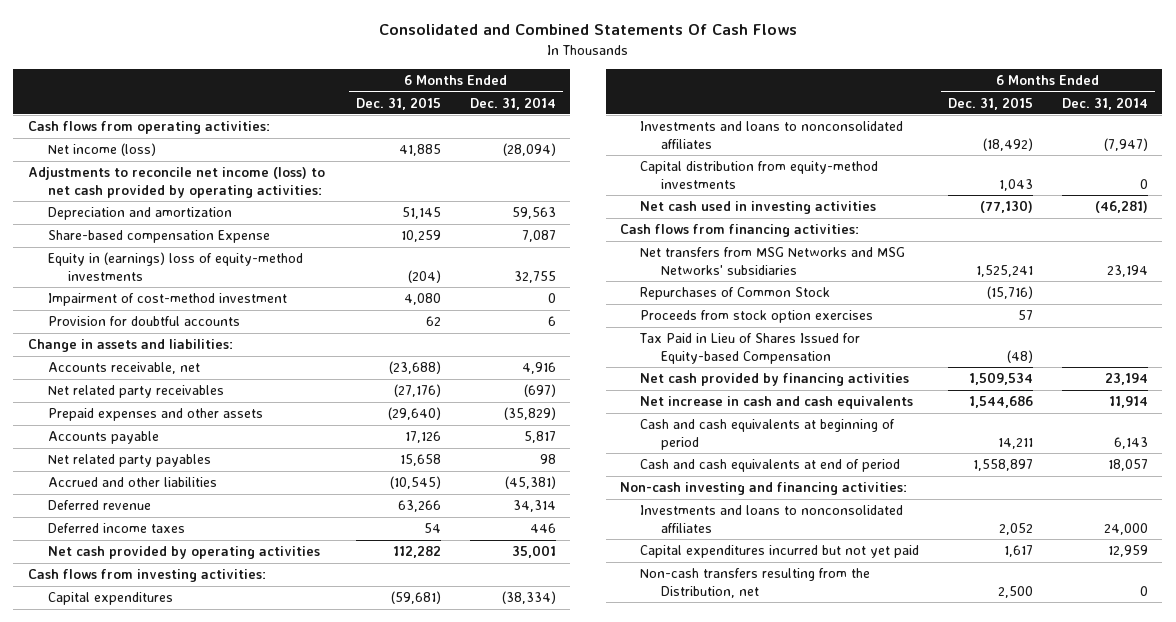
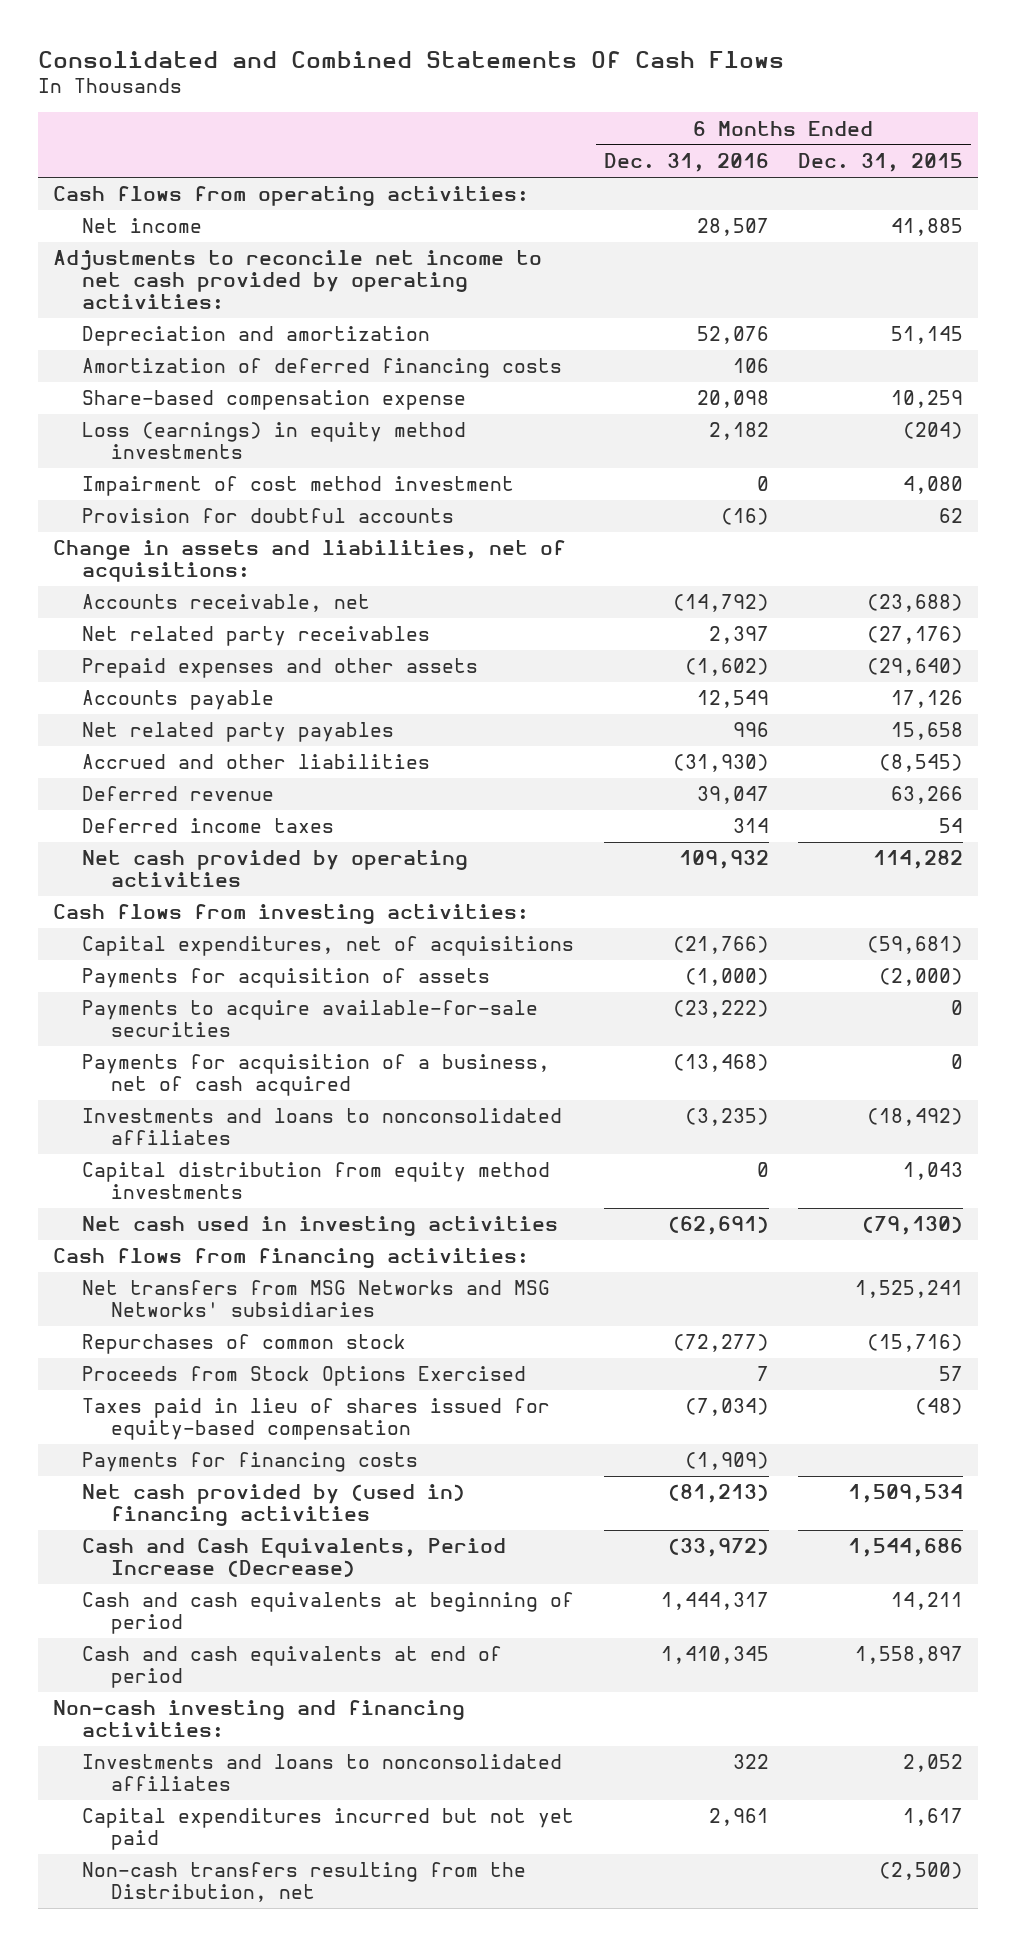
- | 6 Months Ended Dec. 31, 2015 | 6 Months Ended Dec. 31, 2014
+ | 6 Months Ended Dec. 31, 2016 | 6 Months Ended Dec. 31, 2015
- Net income (loss) | 41,885 | (28,094)
- Adjustments to reconcile net income (loss) to net cash provided by operating activities:
+ Net income | 28,507 | 41,885
+ Adjustments to reconcile net income to net cash provided by operating activities:
- Share-based compensation Expense | 10,259 | 7,087
- Equity in (earnings) loss of equity-method investments | (204) | 32,755
- Impairment of cost-method investment | 4,080 | 0
+ Amortization of deferred financing costs | 106 |
+ Share-based compensation expense | 20,098 | 10,259
+ Loss (earnings) in equity method investments | 2,182 | (204)
+ Impairment of cost method investment | 0 | 4,080
- Change in assets and liabilities:
+ Change in assets and liabilities, net of acquisitions:
- Accrued and other liabilities | (10,545) | (45,381)
+ Accrued and other liabilities | (31,930) | (8,545)
- Net cash provided by operating activities | 112,282 | 35,001
+ Net cash provided by operating activities | 109,932 | 114,282
- Capital expenditures | (59,681) | (38,334)
+ Capital expenditures, net of acquisitions | (21,766) | (59,681)
+ Payments for acquisition of assets | (1,000) | (2,000)
+ Payments to acquire available-for-sale securities | (23,222) | 0
+ Payments for acquisition of a business, net of cash acquired | (13,468) | 0
- Capital distribution from equity-method investments | 1,043 | 0
- Net cash used in investing activities | (77,130) | (46,281)
+ Capital distribution from equity method investments | 0 | 1,043
+ Net cash used in investing activities | (62,691) | (79,130)
- Repurchases of Common Stock | (15,716) |
- Proceeds from stock option exercises | 57 |
- Tax Paid in Lieu of Shares Issued for Equity-based Compensation | (48) |
- Net cash provided by financing activities | 1,509,534 | 23,194
- Net increase in cash and cash equivalents | 1,544,686 | 11,914
+ Repurchases of common stock | (72,277) | (15,716)
+ Proceeds from Stock Options Exercised | 7 | 57
+ Taxes paid in lieu of shares issued for equity-based compensation | (7,034) | (48)
+ Payments for financing costs | (1,909) |
+ Net cash provided by (used in) financing activities | (81,213) | 1,509,534
+ Cash and Cash Equivalents, Period Increase (Decrease) | (33,972) | 1,544,686
- Non-cash transfers resulting from the Distribution, net | 2,500 | 0
+ Non-cash transfers resulting from the Distribution, net | | (2,500)

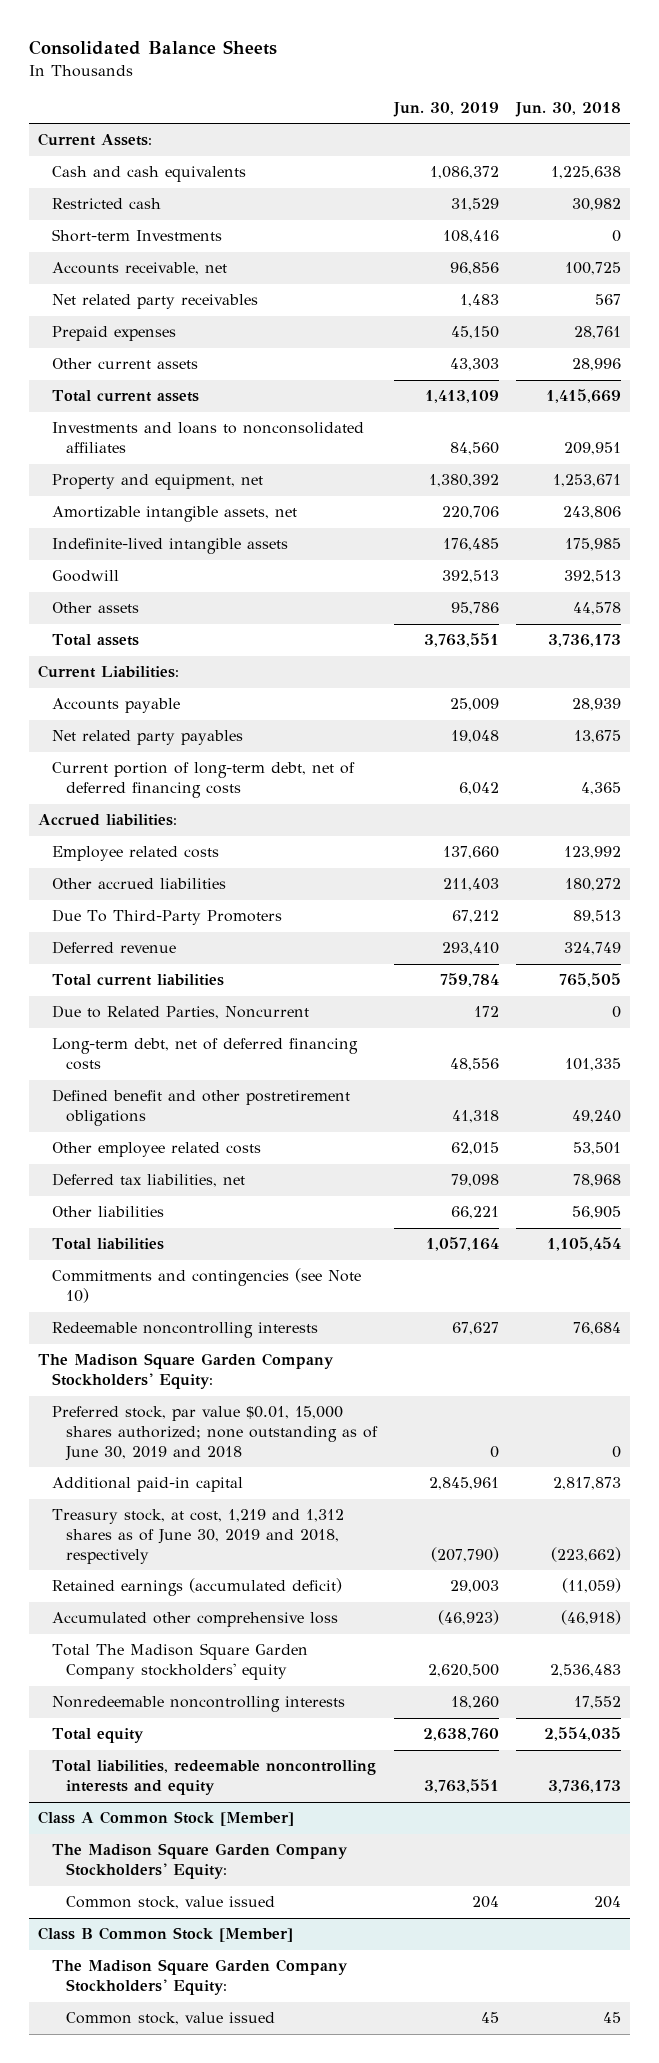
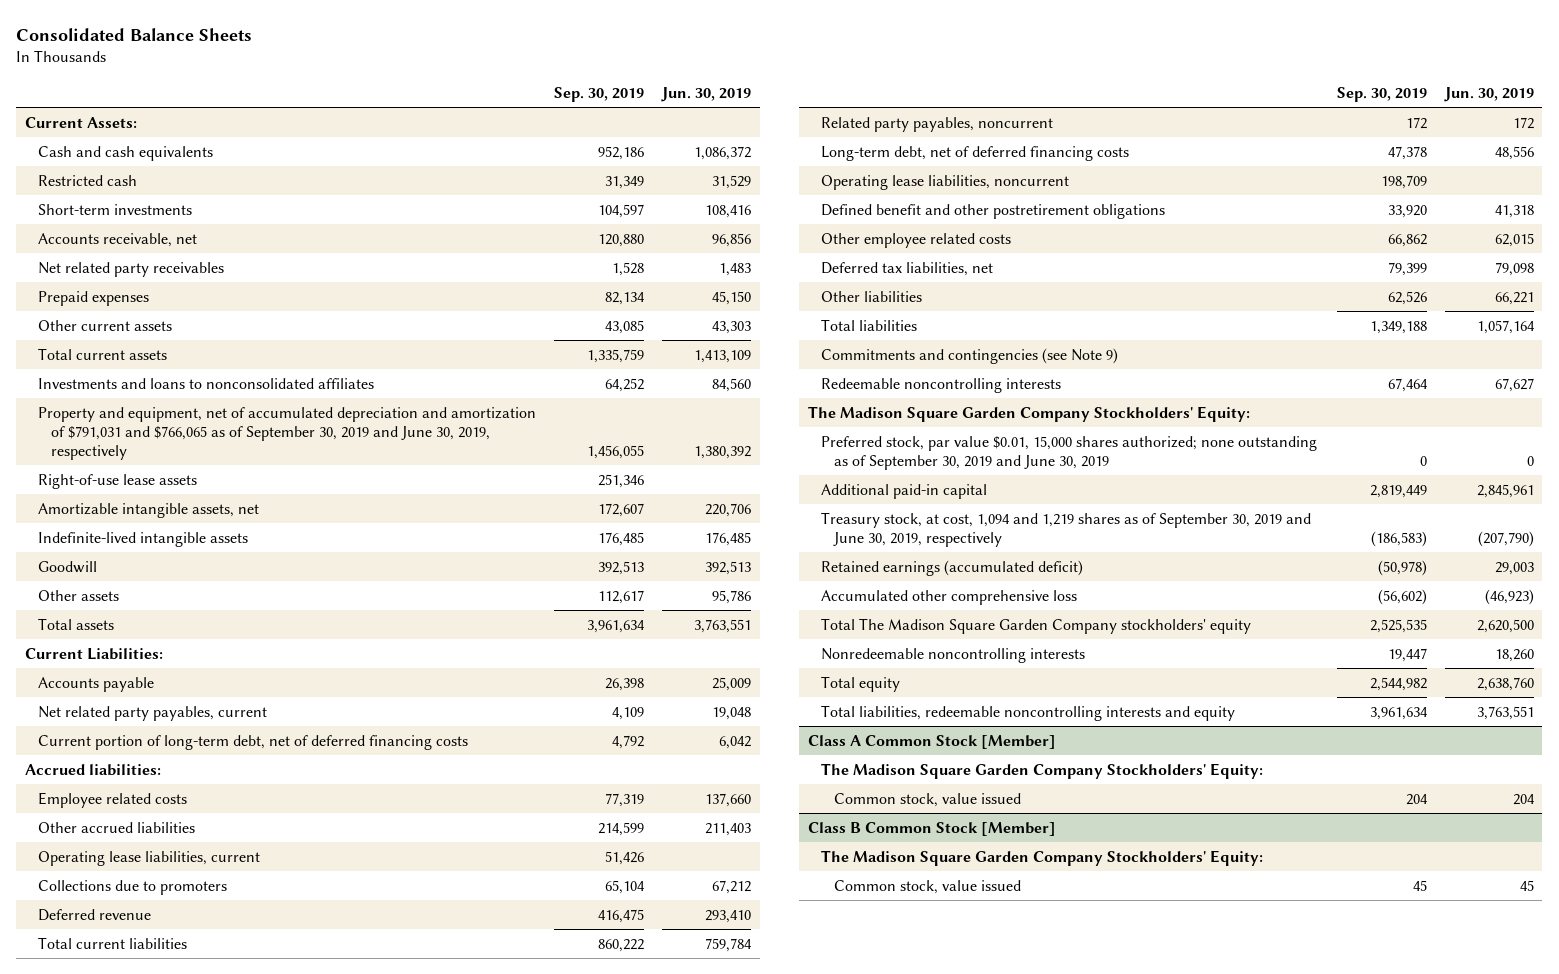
- | Jun. 30, 2019 | Jun. 30, 2018
+ | Sep. 30, 2019 | Jun. 30, 2019
- Short-term Investments | 108,416 | 0
+ Short-term investments | 104,597 | 108,416
- Property and equipment, net | 1,380,392 | 1,253,671
+ Property and equipment, net of accumulated depreciation and amortization of $791,031 and $766,065 as of September 30, 2019 and June 30, 2019, respectively | 1,456,055 | 1,380,392
+ Right-of-use lease assets | 251,346 |
- Net related party payables | 19,048 | 13,675
+ Net related party payables, current | 4,109 | 19,048
- Due To Third-Party Promoters | 67,212 | 89,513
+ Operating lease liabilities, current | 51,426 |
+ Collections due to promoters | 65,104 | 67,212
- Due to Related Parties, Noncurrent | 172 | 0
+ Related party payables, noncurrent | 172 | 172
+ Operating lease liabilities, noncurrent | 198,709 |
- Commitments and contingencies (see Note 10)
+ Commitments and contingencies (see Note 9)
- Preferred stock, par value $0.01, 15,000 shares authorized; none outstanding as of June 30, 2019 and 2018 | 0 | 0
+ Preferred stock, par value $0.01, 15,000 shares authorized; none outstanding as of September 30, 2019 and June 30, 2019 | 0 | 0
- Treasury stock, at cost, 1,219 and 1,312 shares as of June 30, 2019 and 2018, respectively | (207,790) | (223,662)
+ Treasury stock, at cost, 1,094 and 1,219 shares as of September 30, 2019 and June 30, 2019, respectively | (186,583) | (207,790)

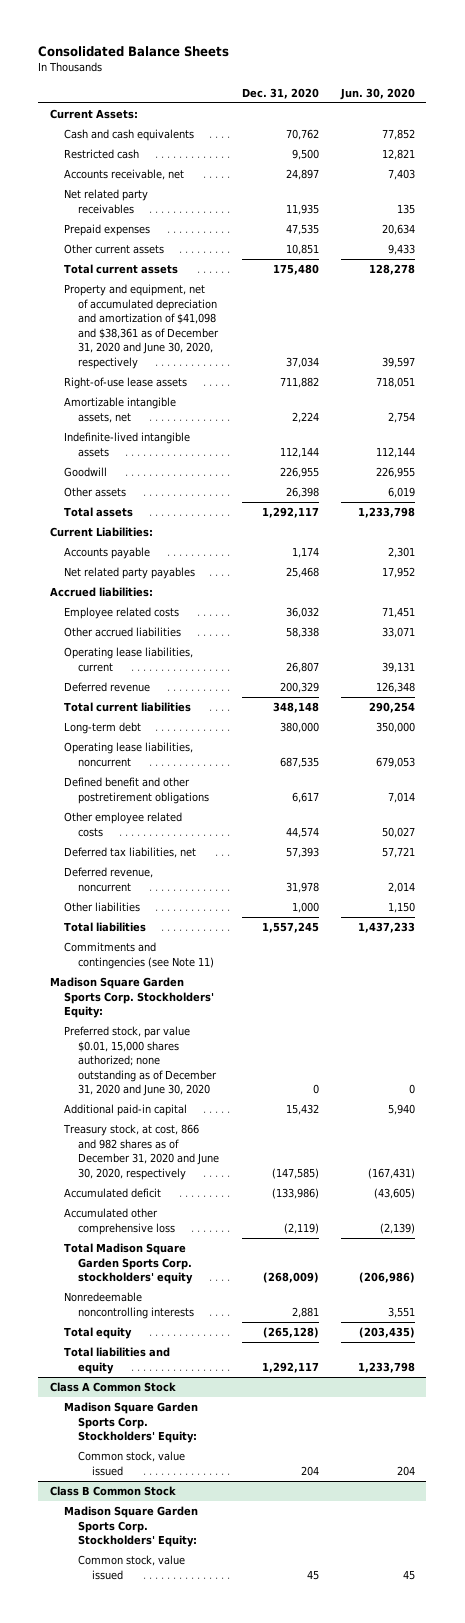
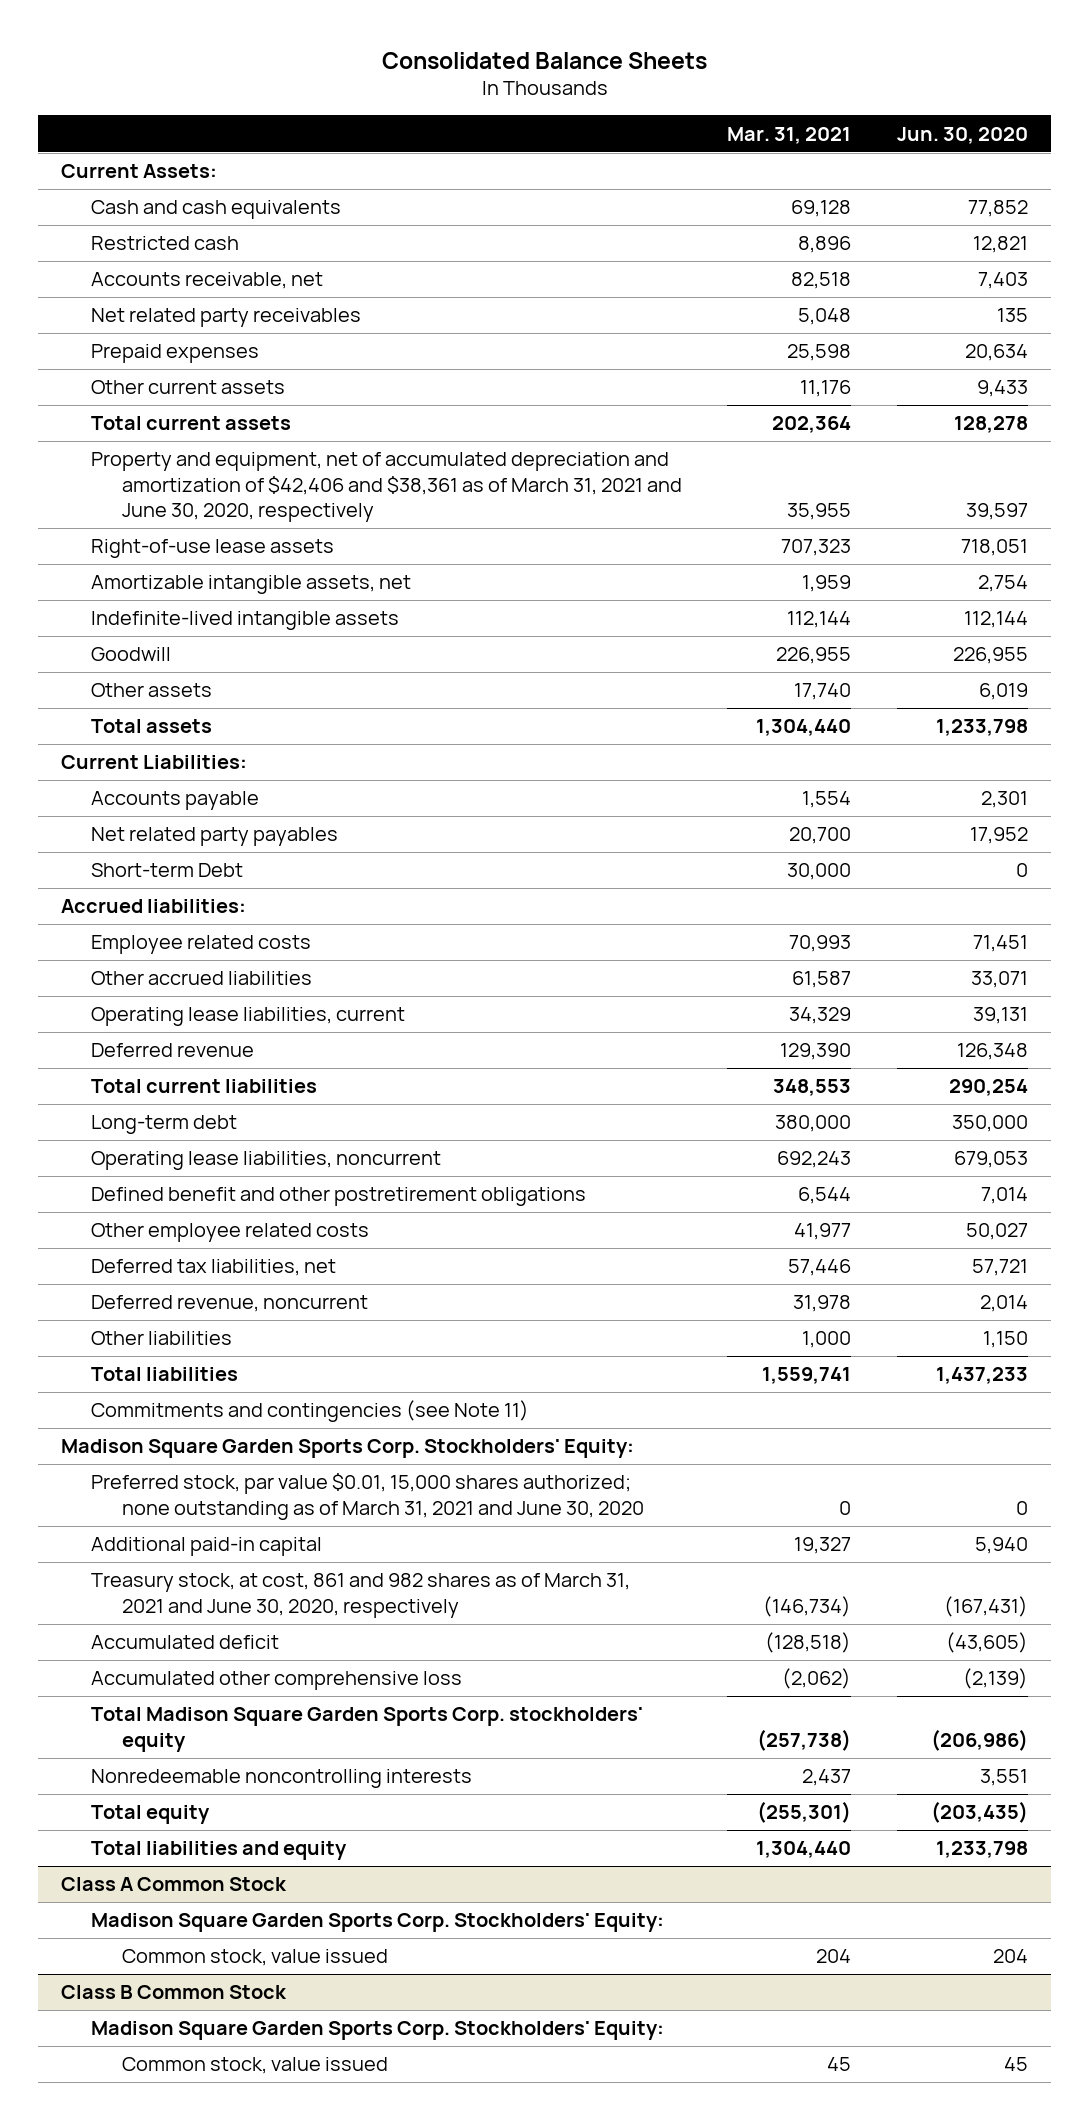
- | Dec. 31, 2020 | Jun. 30, 2020
+ | Mar. 31, 2021 | Jun. 30, 2020
- Property and equipment, net of accumulated depreciation and amortization of $41,098 and $38,361 as of December 31, 2020 and June 30, 2020, respectively | 37,034 | 39,597
+ Property and equipment, net of accumulated depreciation and amortization of $42,406 and $38,361 as of March 31, 2021 and June 30, 2020, respectively | 35,955 | 39,597
+ Short-term Debt | 30,000 | 0
- Preferred stock, par value $0.01, 15,000 shares authorized; none outstanding as of December 31, 2020 and June 30, 2020 | 0 | 0
+ Preferred stock, par value $0.01, 15,000 shares authorized; none outstanding as of March 31, 2021 and June 30, 2020 | 0 | 0
- Treasury stock, at cost, 866 and 982 shares as of December 31, 2020 and June 30, 2020, respectively | (147,585) | (167,431)
+ Treasury stock, at cost, 861 and 982 shares as of March 31, 2021 and June 30, 2020, respectively | (146,734) | (167,431)

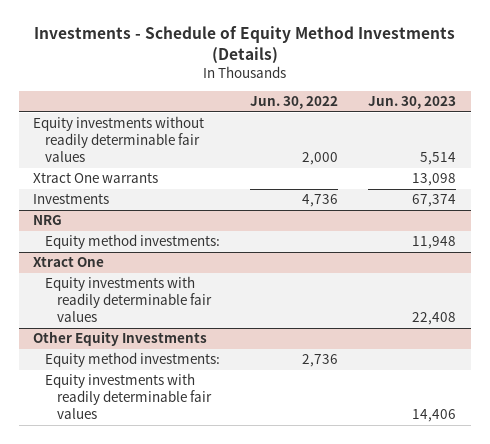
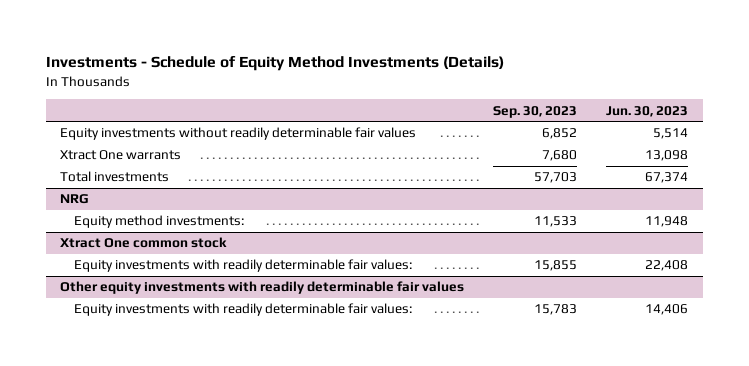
- | Jun. 30, 2022 | Jun. 30, 2023
+ | Sep. 30, 2023 | Jun. 30, 2023
- Investments | 4,736 | 67,374
+ Total investments | 57,703 | 67,374
- Xtract One
- Equity investments with readily determinable fair values | | 22,408
- Other Equity Investments
- Equity method investments: | 2,736 |
- Equity investments with readily determinable fair values | | 14,406
+ Xtract One common stock
+ Equity investments with readily determinable fair values: | 15,855 | 22,408
+ Other equity investments with readily determinable fair values
+ Equity investments with readily determinable fair values: | 15,783 | 14,406

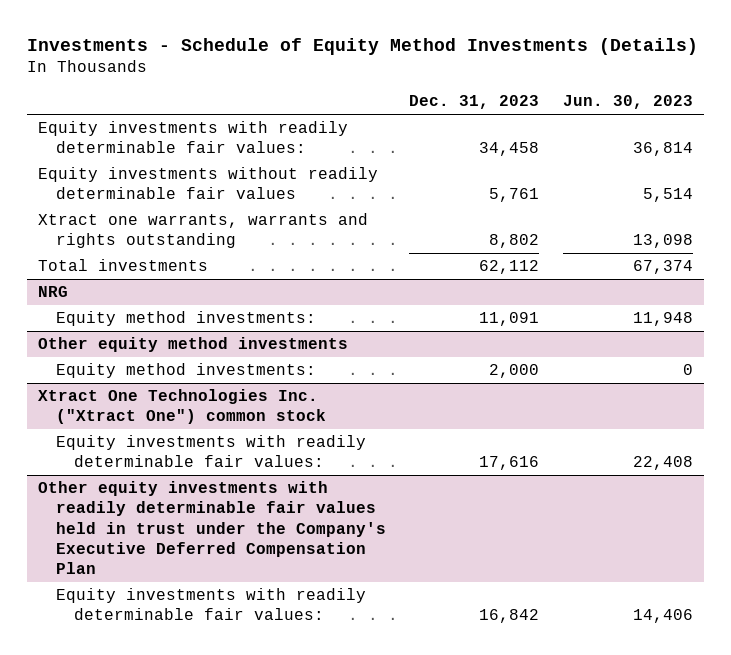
- | Sep. 30, 2023 | Jun. 30, 2023
+ | Dec. 31, 2023 | Jun. 30, 2023
+ Equity investments with readily determinable fair values: | 34,458 | 36,814
- Xtract One warrants | 7,680 | 13,098
+ Xtract one warrants, warrants and rights outstanding | 8,802 | 13,098
- Xtract One common stock
+ Other equity method investments
+ Equity method investments: | 2,000 | 0
+ Xtract One Technologies Inc. ("Xtract One") common stock
- Other equity investments with readily determinable fair values
+ Other equity investments with readily determinable fair values held in trust under the Company's Executive Deferred Compensation Plan

